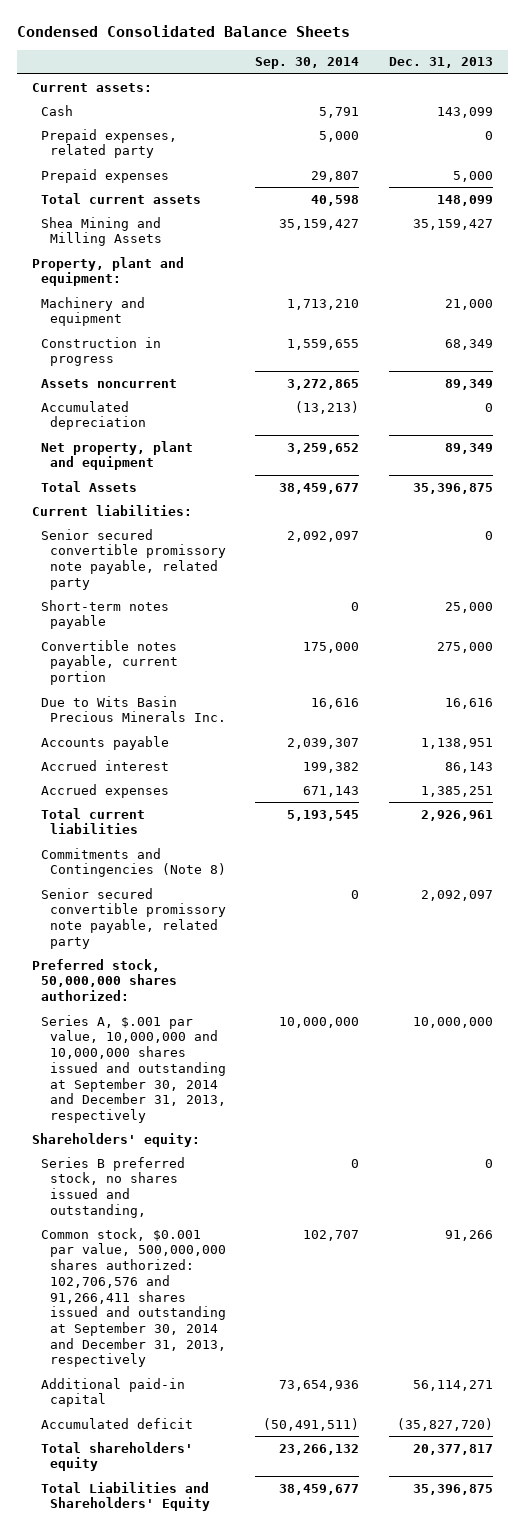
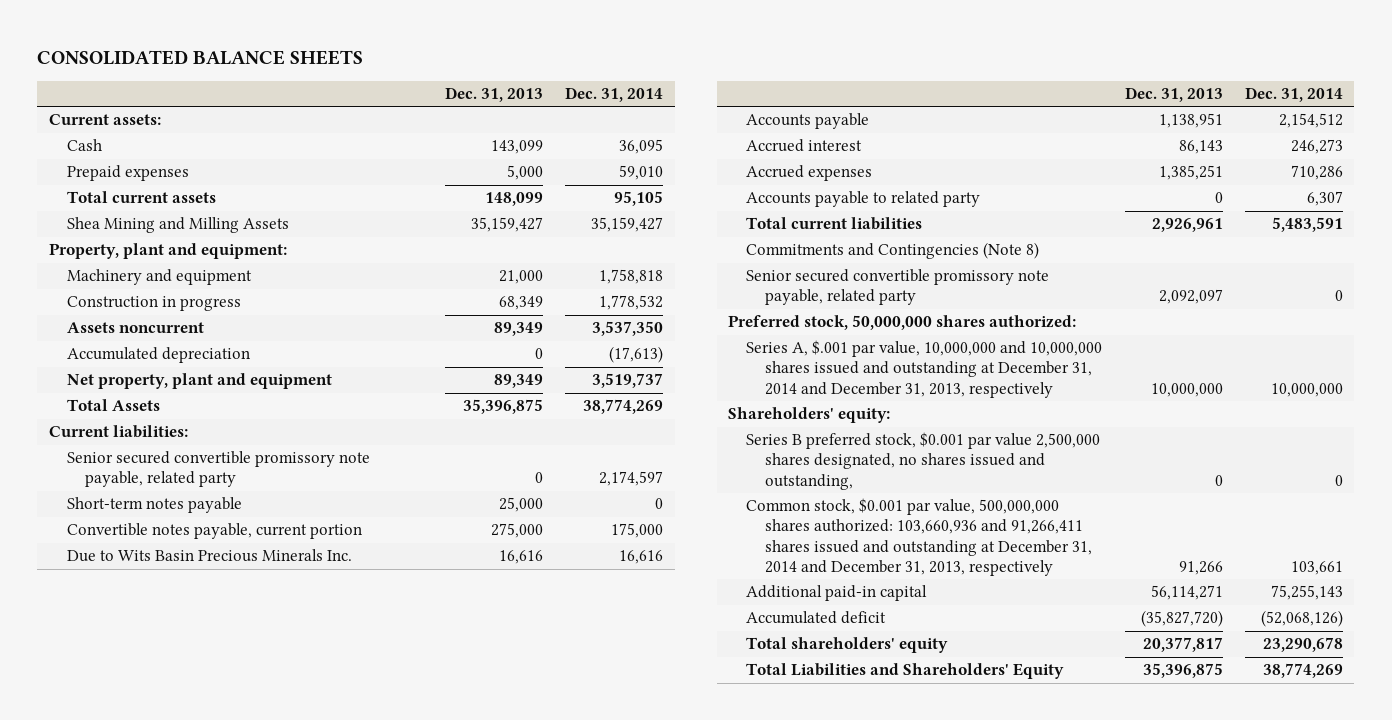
- Condensed Consolidated Balance Sheets
+ CONSOLIDATED BALANCE SHEETS
- | Sep. 30, 2014 | Dec. 31, 2013
+ | Dec. 31, 2013 | Dec. 31, 2014
- Prepaid expenses, related party | 5,000 | 0
+ Accounts payable to related party | 0 | 6,307
- Series A, $.001 par value, 10,000,000 and 10,000,000 shares issued and outstanding at September 30, 2014 and December 31, 2013, respectively | 10,000,000 | 10,000,000
+ Series A, $.001 par value, 10,000,000 and 10,000,000 shares issued and outstanding at December 31, 2014 and December 31, 2013, respectively | 10,000,000 | 10,000,000
- Series B preferred stock, no shares issued and outstanding, | 0 | 0
- Common stock, $0.001 par value, 500,000,000 shares authorized: 102,706,576 and 91,266,411 shares issued and outstanding at September 30, 2014 and December 31, 2013, respectively | 102,707 | 91,266
+ Series B preferred stock, $0.001 par value 2,500,000 shares designated, no shares issued and outstanding, | 0 | 0
+ Common stock, $0.001 par value, 500,000,000 shares authorized: 103,660,936 and 91,266,411 shares issued and outstanding at December 31, 2014 and December 31, 2013, respectively | 91,266 | 103,661

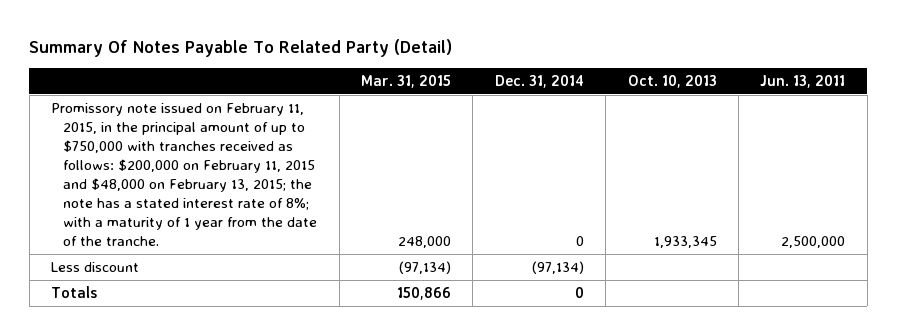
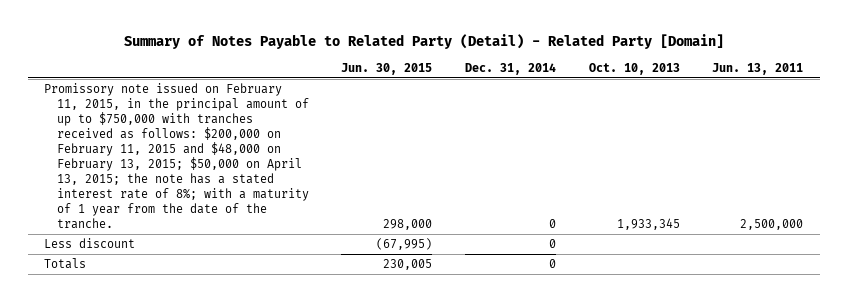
- Summary Of Notes Payable To Related Party (Detail)
+ Summary of Notes Payable to Related Party (Detail) - Related Party [Domain]
- | Mar. 31, 2015 | Dec. 31, 2014 | Oct. 10, 2013 | Jun. 13, 2011
+ | Jun. 30, 2015 | Dec. 31, 2014 | Oct. 10, 2013 | Jun. 13, 2011
- Promissory note issued on February 11, 2015, in the principal amount of up to $750,000 with tranches received as follows: $200,000 on February 11, 2015 and $48,000 on February 13, 2015; the note has a stated interest rate of 8%; with a maturity of 1 year from the date of the tranche. | 248,000 | 0 | 1,933,345 | 2,500,000
- Less discount | (97,134) | (97,134) | |
+ Promissory note issued on February 11, 2015, in the principal amount of up to $750,000 with tranches received as follows: $200,000 on February 11, 2015 and $48,000 on February 13, 2015; $50,000 on April 13, 2015; the note has a stated interest rate of 8%; with a maturity of 1 year from the date of the tranche. | 298,000 | 0 | 1,933,345 | 2,500,000
+ Less discount | (67,995) | 0 | |

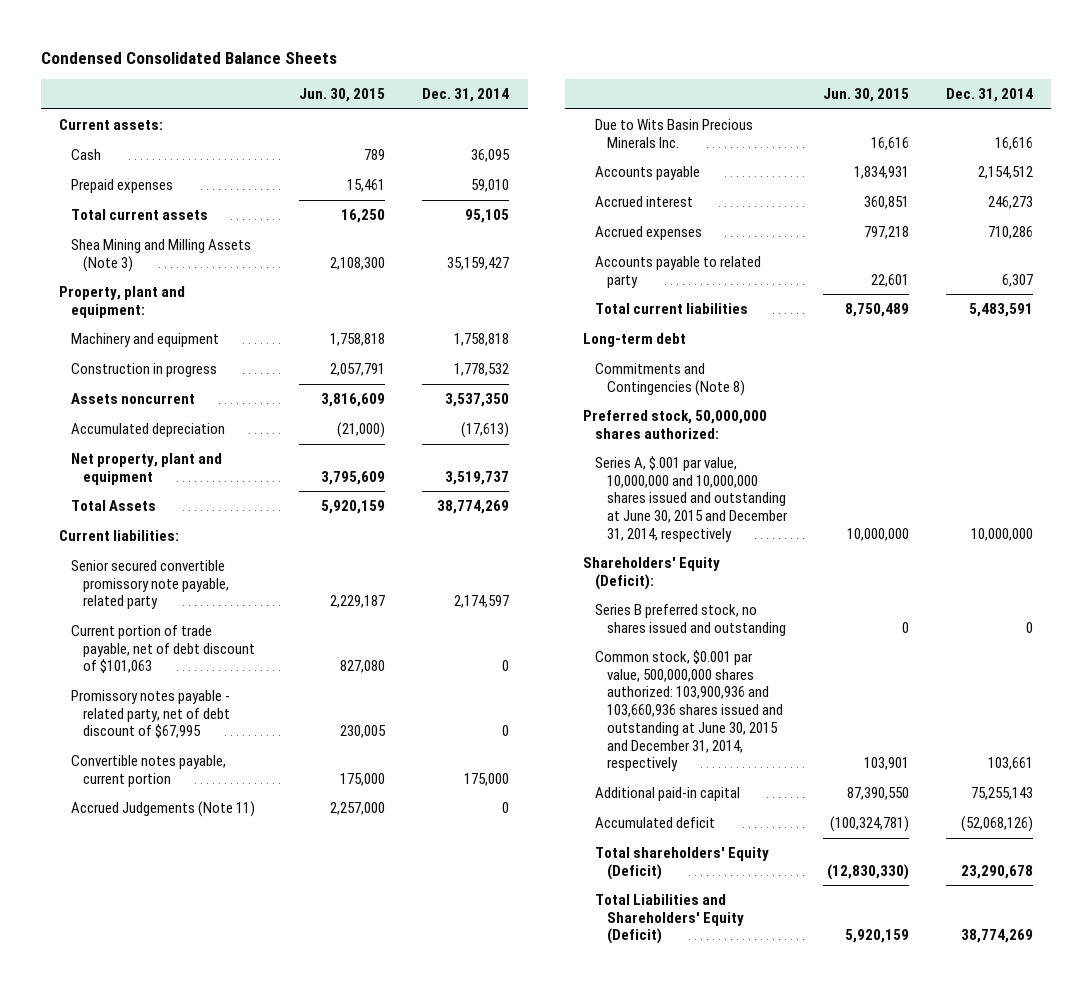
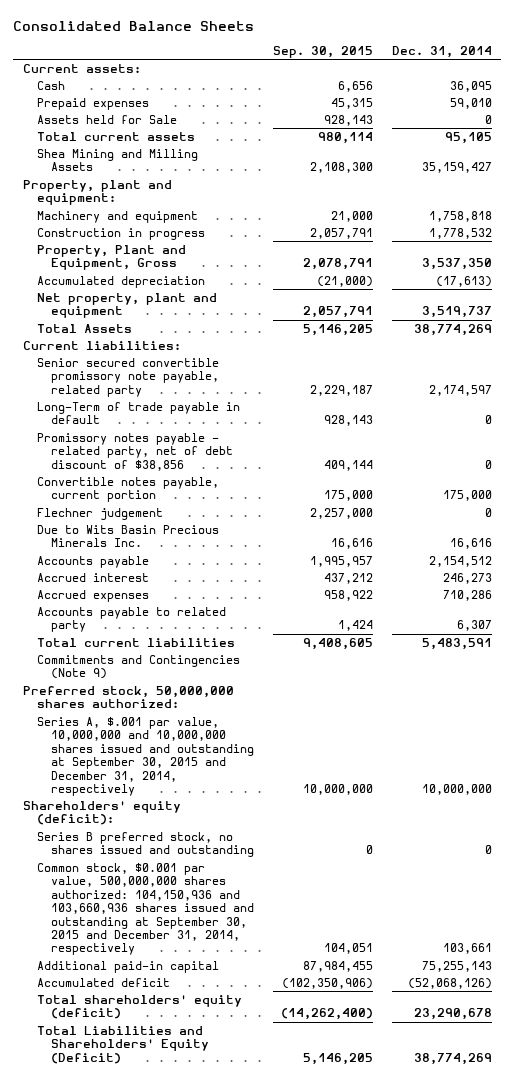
- Condensed Consolidated Balance Sheets
+ Consolidated Balance Sheets
- | Jun. 30, 2015 | Dec. 31, 2014
+ | Sep. 30, 2015 | Dec. 31, 2014
+ Assets held for Sale | 928,143 | 0
- Shea Mining and Milling Assets (Note 3) | 2,108,300 | 35,159,427
+ Shea Mining and Milling Assets | 2,108,300 | 35,159,427
- Assets noncurrent | 3,816,609 | 3,537,350
+ Property, Plant and Equipment, Gross | 2,078,791 | 3,537,350
- Current portion of trade payable, net of debt discount of $101,063 | 827,080 | 0
- Promissory notes payable - related party, net of debt discount of $67,995 | 230,005 | 0
+ Long-Term of trade payable in default | 928,143 | 0
+ Promissory notes payable - related party, net of debt discount of $38,856 | 409,144 | 0
- Accrued Judgements (Note 11) | 2,257,000 | 0
+ Flechner judgement | 2,257,000 | 0
- Long-term debt
- Commitments and Contingencies (Note 8)
+ Commitments and Contingencies (Note 9)
- Series A, $.001 par value, 10,000,000 and 10,000,000 shares issued and outstanding at June 30, 2015 and December 31, 2014, respectively | 10,000,000 | 10,000,000
- Shareholders' Equity (Deficit):
+ Series A, $.001 par value, 10,000,000 and 10,000,000 shares issued and outstanding at September 30, 2015 and December 31, 2014, respectively | 10,000,000 | 10,000,000
+ Shareholders' equity (deficit):
- Common stock, $0.001 par value, 500,000,000 shares authorized: 103,900,936 and 103,660,936 shares issued and outstanding at June 30, 2015 and December 31, 2014, respectively | 103,901 | 103,661
+ Common stock, $0.001 par value, 500,000,000 shares authorized: 104,150,936 and 103,660,936 shares issued and outstanding at September 30, 2015 and December 31, 2014, respectively | 104,051 | 103,661
- Total shareholders' Equity (Deficit) | (12,830,330) | 23,290,678
+ Total shareholders' equity (deficit) | (14,262,400) | 23,290,678

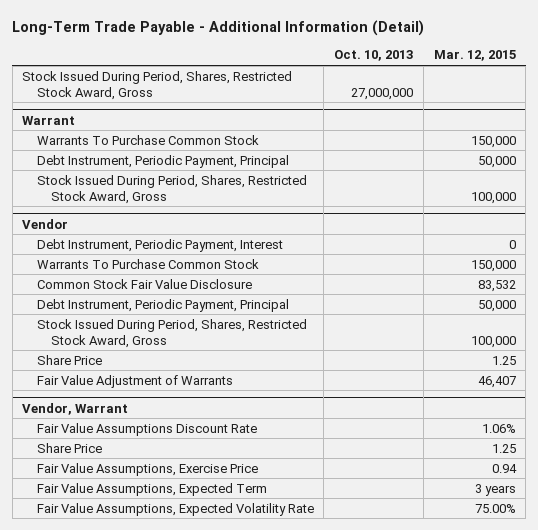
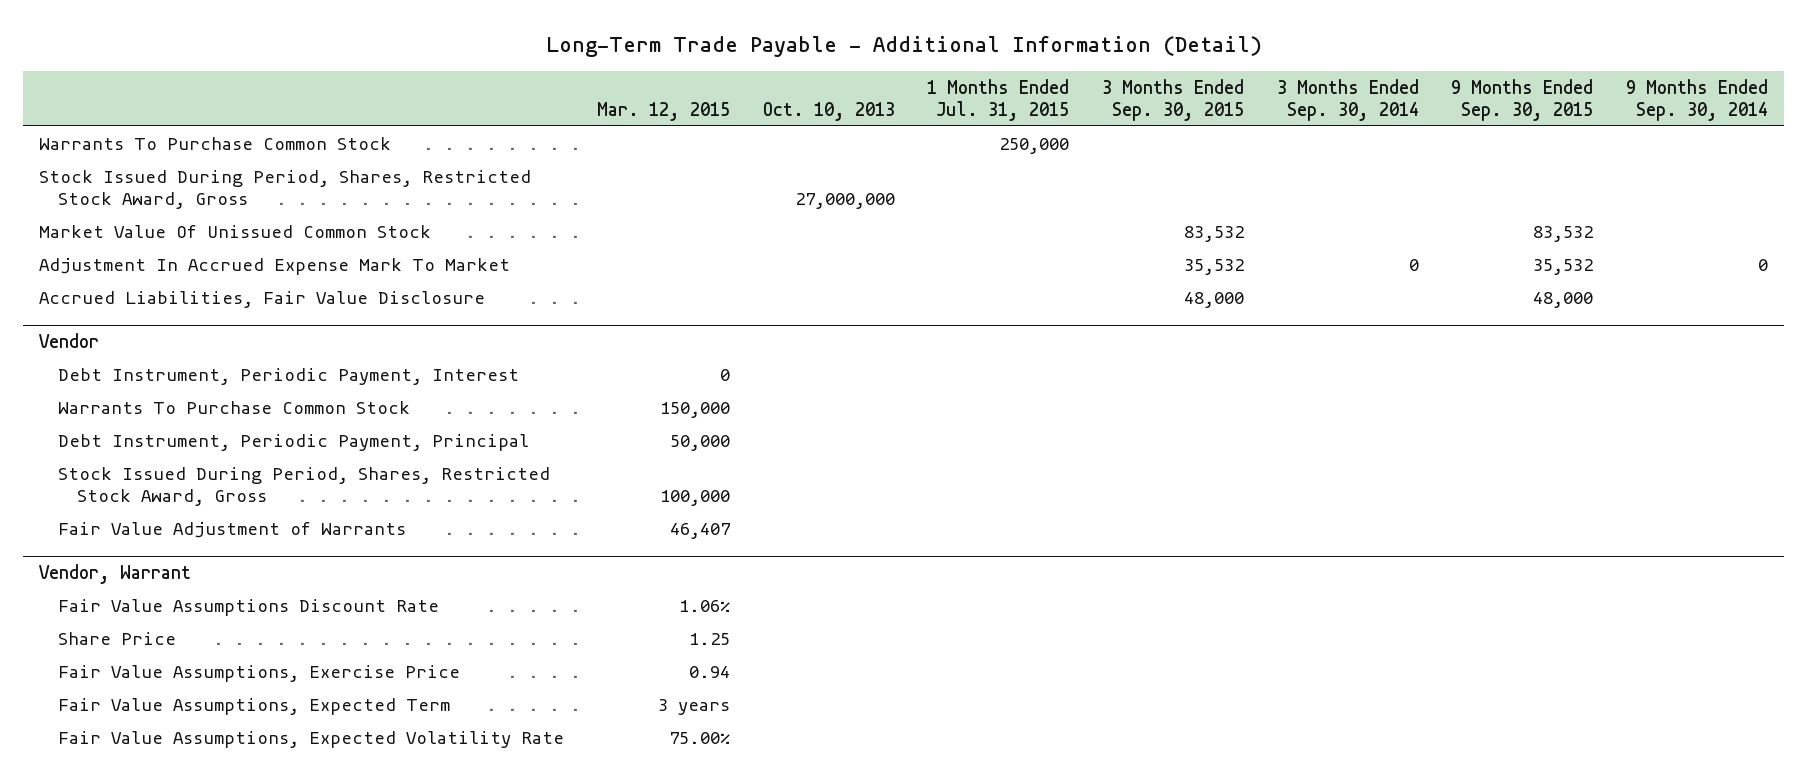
- | Oct. 10, 2013 | Mar. 12, 2015
+ | Mar. 12, 2015 | Oct. 10, 2013 | 1 Months Ended Jul. 31, 2015 | 3 Months Ended Sep. 30, 2015 | 3 Months Ended Sep. 30, 2014 | 9 Months Ended Sep. 30, 2015 | 9 Months Ended Sep. 30, 2014
+ Warrants To Purchase Common Stock | | | 250,000 | | | |
- Warrant
- Warrants To Purchase Common Stock | | 150,000
- Debt Instrument, Periodic Payment, Principal | | 50,000
- Stock Issued During Period, Shares, Restricted Stock Award, Gross | | 100,000
+ Market Value Of Unissued Common Stock | | | | 83,532 | | 83,532 |
+ Adjustment In Accrued Expense Mark To Market | | | | 35,532 | 0 | 35,532 | 0
+ Accrued Liabilities, Fair Value Disclosure | | | | 48,000 | | 48,000 |
@ Vendor
- Common Stock Fair Value Disclosure | | 83,532
- Share Price | | 1.25

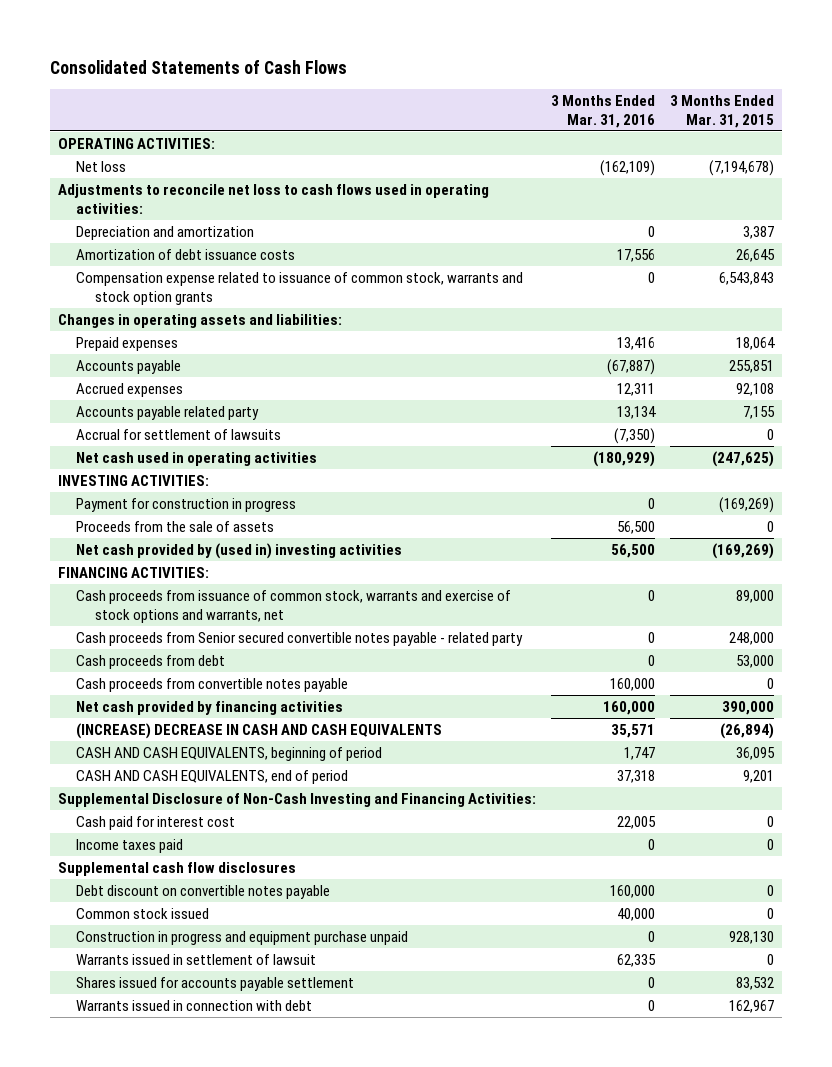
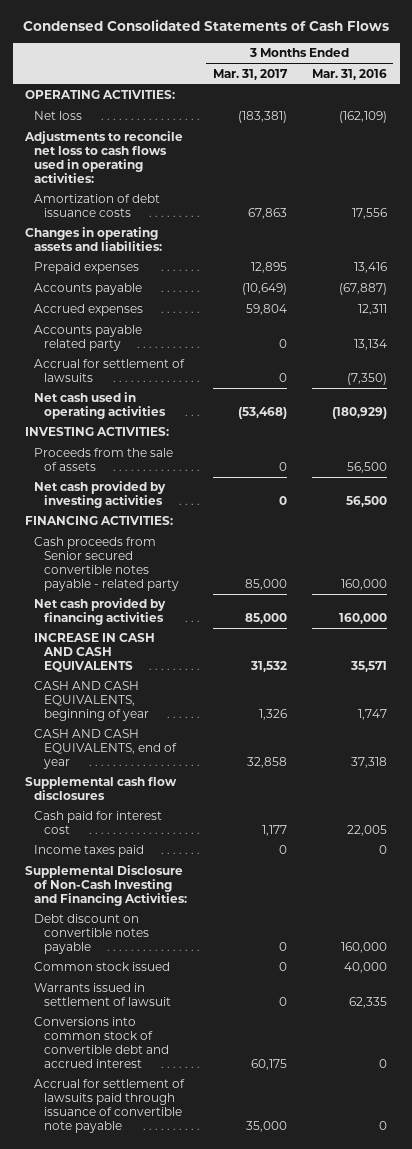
- Consolidated Statements of Cash Flows
+ Condensed Consolidated Statements of Cash Flows
- | 3 Months Ended Mar. 31, 2016 | 3 Months Ended Mar. 31, 2015
+ | 3 Months Ended Mar. 31, 2017 | 3 Months Ended Mar. 31, 2016
- Depreciation and amortization | 0 | 3,387
- Compensation expense related to issuance of common stock, warrants and stock option grants | 0 | 6,543,843
- Payment for construction in progress | 0 | (169,269)
- Net cash provided by (used in) investing activities | 56,500 | (169,269)
+ Net cash provided by investing activities | 0 | 56,500
- Cash proceeds from issuance of common stock, warrants and exercise of stock options and warrants, net | 0 | 89,000
- Cash proceeds from Senior secured convertible notes payable - related party | 0 | 248,000
- Cash proceeds from debt | 0 | 53,000
- Cash proceeds from convertible notes payable | 160,000 | 0
+ Cash proceeds from Senior secured convertible notes payable - related party | 85,000 | 160,000
- (INCREASE) DECREASE IN CASH AND CASH EQUIVALENTS | 35,571 | (26,894)
- CASH AND CASH EQUIVALENTS, beginning of period | 1,747 | 36,095
- CASH AND CASH EQUIVALENTS, end of period | 37,318 | 9,201
+ INCREASE IN CASH AND CASH EQUIVALENTS | 31,532 | 35,571
+ CASH AND CASH EQUIVALENTS, beginning of year | 1,326 | 1,747
+ CASH AND CASH EQUIVALENTS, end of year | 32,858 | 37,318
moved up: Supplemental cash flow disclosures
moved down: Supplemental Disclosure of Non-Cash Investing and Financing Activities:
- Construction in progress and equipment purchase unpaid | 0 | 928,130
- Shares issued for accounts payable settlement | 0 | 83,532
- Warrants issued in connection with debt | 0 | 162,967
+ Conversions into common stock of convertible debt and accrued interest | 60,175 | 0
+ Accrual for settlement of lawsuits paid through issuance of convertible note payable | 35,000 | 0

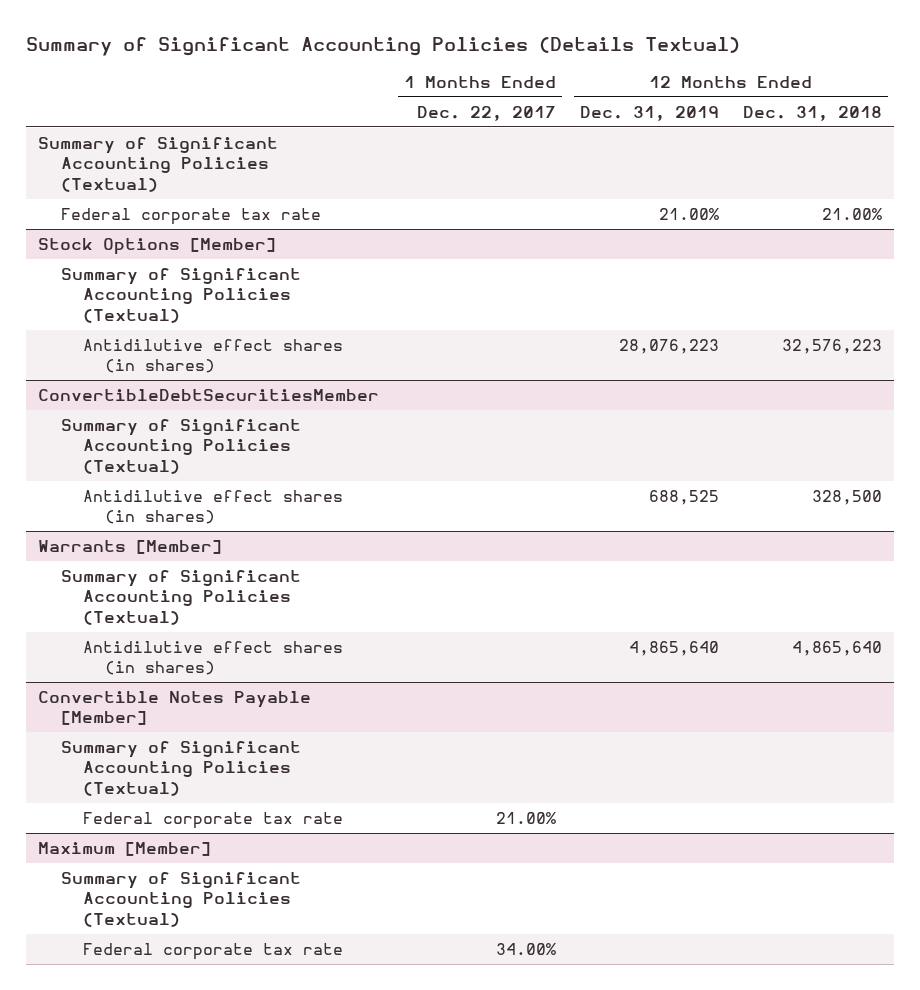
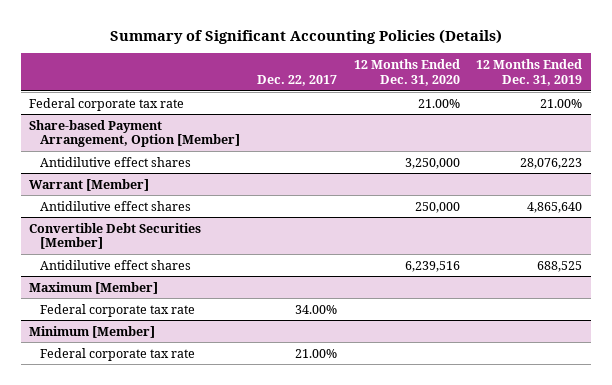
- Summary of Significant Accounting Policies (Details Textual)
+ Summary of Significant Accounting Policies (Details)
- | 1 Months Ended Dec. 22, 2017 | 12 Months Ended Dec. 31, 2019 | 12 Months Ended Dec. 31, 2018
+ | Dec. 22, 2017 | 12 Months Ended Dec. 31, 2020 | 12 Months Ended Dec. 31, 2019
- Summary of Significant Accounting Policies (Textual)
- Stock Options [Member]
- Summary of Significant Accounting Policies (Textual)
- Antidilutive effect shares (in shares) | | 28,076,223 | 32,576,223
- ConvertibleDebtSecuritiesMember
- Summary of Significant Accounting Policies (Textual)
- Antidilutive effect shares (in shares) | | 688,525 | 328,500
- Warrants [Member]
- Summary of Significant Accounting Policies (Textual)
- Antidilutive effect shares (in shares) | | 4,865,640 | 4,865,640
- Convertible Notes Payable [Member]
- Summary of Significant Accounting Policies (Textual)
- Federal corporate tax rate | 21.00% | |
+ Share-based Payment Arrangement, Option [Member]
+ Antidilutive effect shares | | 3,250,000 | 28,076,223
+ Warrant [Member]
+ Antidilutive effect shares | | 250,000 | 4,865,640
+ Convertible Debt Securities [Member]
+ Antidilutive effect shares | | 6,239,516 | 688,525
@ Maximum [Member]
- Summary of Significant Accounting Policies (Textual)
+ Minimum [Member]
+ Federal corporate tax rate | 21.00% | |

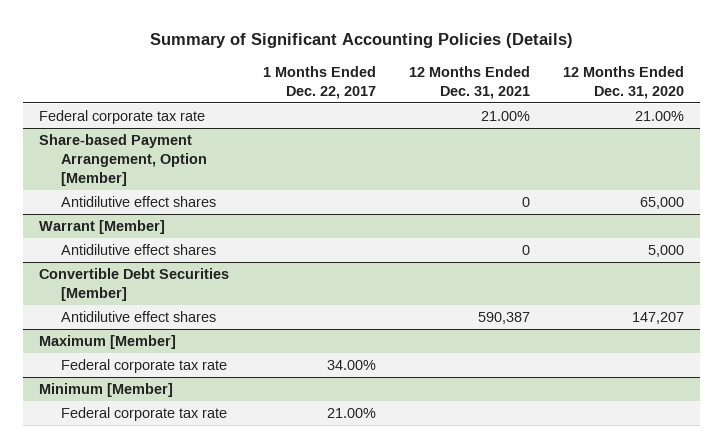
- | Dec. 22, 2017 | 12 Months Ended Dec. 31, 2020 | 12 Months Ended Dec. 31, 2019
+ | 1 Months Ended Dec. 22, 2017 | 12 Months Ended Dec. 31, 2021 | 12 Months Ended Dec. 31, 2020
@ Share-based Payment Arrangement, Option [Member]
- Antidilutive effect shares | | 3,250,000 | 28,076,223
+ Antidilutive effect shares | | 0 | 65,000
@ Warrant [Member]
- Antidilutive effect shares | | 250,000 | 4,865,640
+ Antidilutive effect shares | | 0 | 5,000
@ Convertible Debt Securities [Member]
- Antidilutive effect shares | | 6,239,516 | 688,525
+ Antidilutive effect shares | | 590,387 | 147,207

